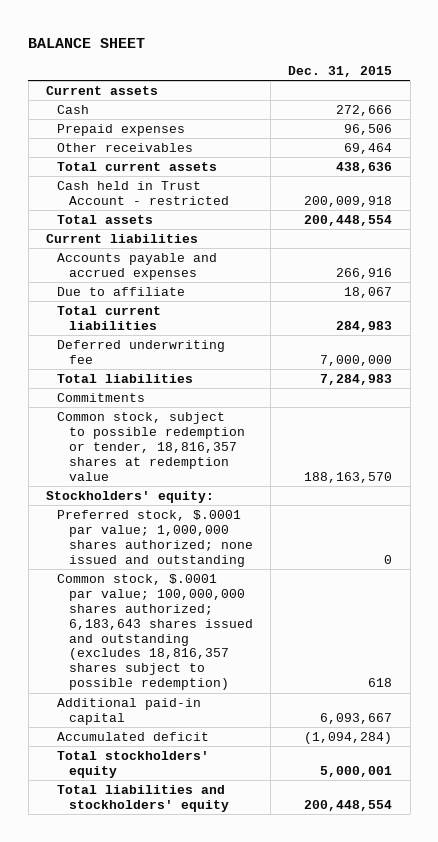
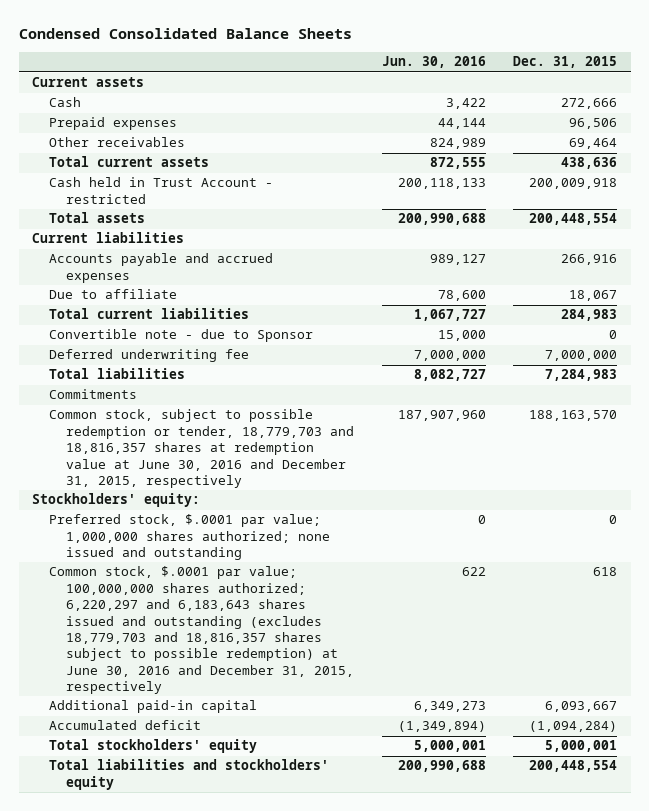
- BALANCE SHEET
+ Condensed Consolidated Balance Sheets
- | Dec. 31, 2015
+ | Jun. 30, 2016 | Dec. 31, 2015
+ Convertible note - due to Sponsor | 15,000 | 0
- Common stock, subject to possible redemption or tender, 18,816,357 shares at redemption value | 188,163,570
+ Common stock, subject to possible redemption or tender, 18,779,703 and 18,816,357 shares at redemption value at June 30, 2016 and December 31, 2015, respectively | 187,907,960 | 188,163,570
- Common stock, $.0001 par value; 100,000,000 shares authorized; 6,183,643 shares issued and outstanding (excludes 18,816,357 shares subject to possible redemption) | 618
+ Common stock, $.0001 par value; 100,000,000 shares authorized; 6,220,297 and 6,183,643 shares issued and outstanding (excludes 18,779,703 and 18,816,357 shares subject to possible redemption) at June 30, 2016 and December 31, 2015, respectively | 622 | 618

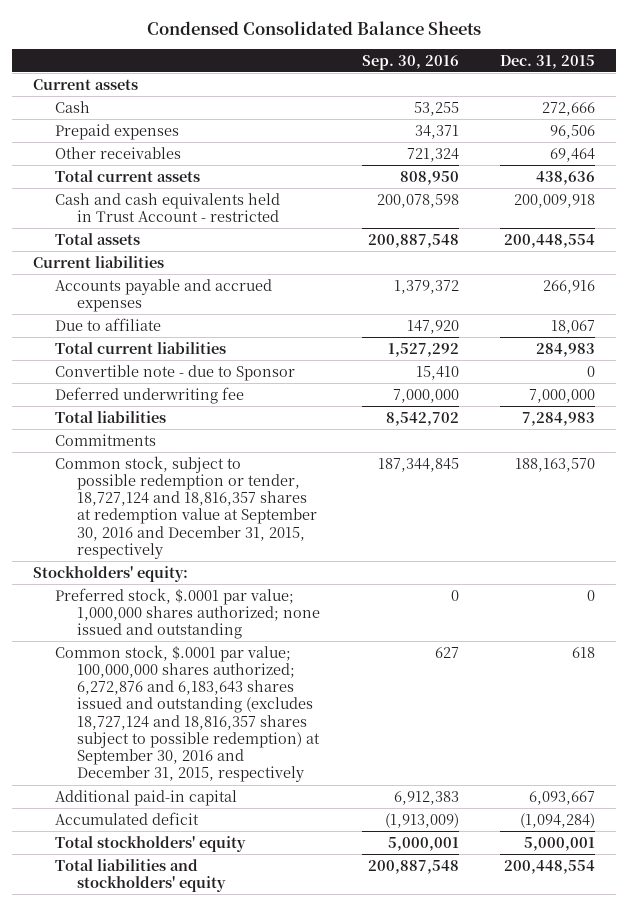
- | Jun. 30, 2016 | Dec. 31, 2015
+ | Sep. 30, 2016 | Dec. 31, 2015
- Cash held in Trust Account - restricted | 200,118,133 | 200,009,918
+ Cash and cash equivalents held in Trust Account - restricted | 200,078,598 | 200,009,918
- Common stock, subject to possible redemption or tender, 18,779,703 and 18,816,357 shares at redemption value at June 30, 2016 and December 31, 2015, respectively | 187,907,960 | 188,163,570
+ Common stock, subject to possible redemption or tender, 18,727,124 and 18,816,357 shares at redemption value at September 30, 2016 and December 31, 2015, respectively | 187,344,845 | 188,163,570
- Common stock, $.0001 par value; 100,000,000 shares authorized; 6,220,297 and 6,183,643 shares issued and outstanding (excludes 18,779,703 and 18,816,357 shares subject to possible redemption) at June 30, 2016 and December 31, 2015, respectively | 622 | 618
+ Common stock, $.0001 par value; 100,000,000 shares authorized; 6,272,876 and 6,183,643 shares issued and outstanding (excludes 18,727,124 and 18,816,357 shares subject to possible redemption) at September 30, 2016 and December 31, 2015, respectively | 627 | 618

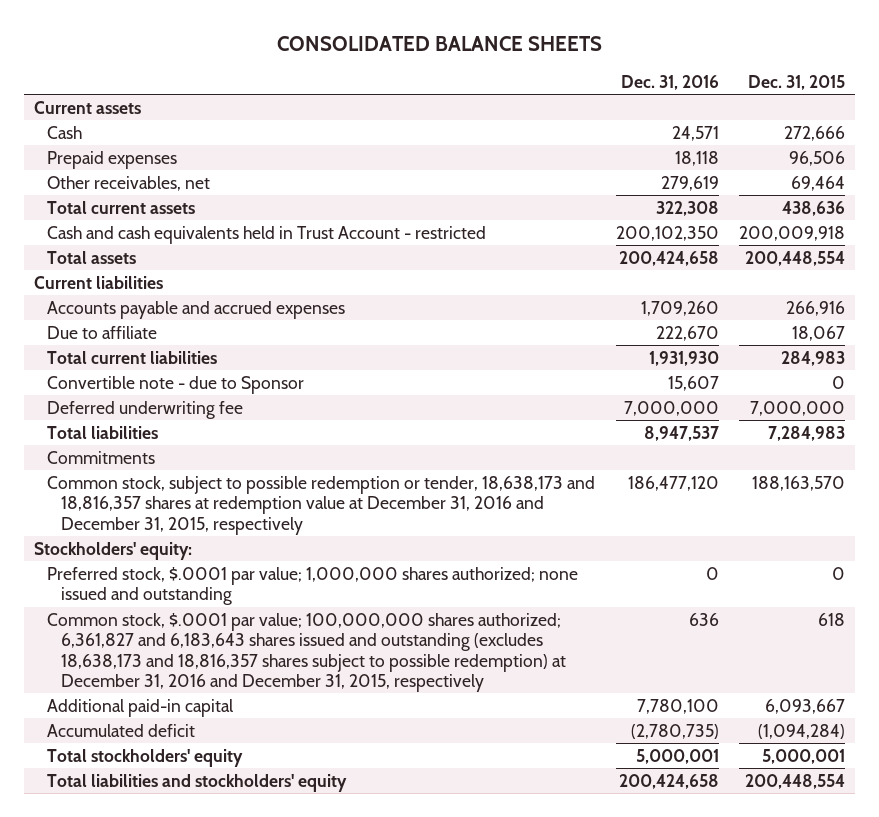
- Condensed Consolidated Balance Sheets
+ CONSOLIDATED BALANCE SHEETS
- | Sep. 30, 2016 | Dec. 31, 2015
+ | Dec. 31, 2016 | Dec. 31, 2015
- Other receivables | 721,324 | 69,464
+ Other receivables, net | 279,619 | 69,464
- Common stock, subject to possible redemption or tender, 18,727,124 and 18,816,357 shares at redemption value at September 30, 2016 and December 31, 2015, respectively | 187,344,845 | 188,163,570
+ Common stock, subject to possible redemption or tender, 18,638,173 and 18,816,357 shares at redemption value at December 31, 2016 and December 31, 2015, respectively | 186,477,120 | 188,163,570
- Common stock, $.0001 par value; 100,000,000 shares authorized; 6,272,876 and 6,183,643 shares issued and outstanding (excludes 18,727,124 and 18,816,357 shares subject to possible redemption) at September 30, 2016 and December 31, 2015, respectively | 627 | 618
+ Common stock, $.0001 par value; 100,000,000 shares authorized; 6,361,827 and 6,183,643 shares issued and outstanding (excludes 18,638,173 and 18,816,357 shares subject to possible redemption) at December 31, 2016 and December 31, 2015, respectively | 636 | 618

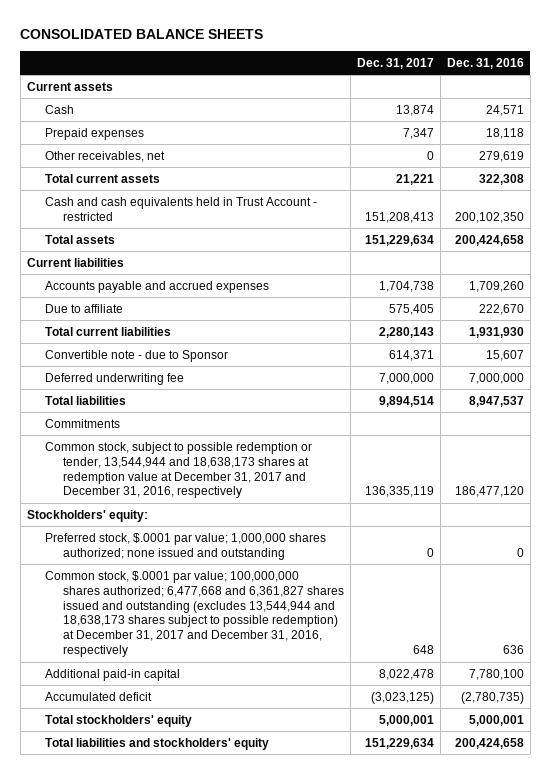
- | Dec. 31, 2016 | Dec. 31, 2015
+ | Dec. 31, 2017 | Dec. 31, 2016
- Common stock, subject to possible redemption or tender, 18,638,173 and 18,816,357 shares at redemption value at December 31, 2016 and December 31, 2015, respectively | 186,477,120 | 188,163,570
+ Common stock, subject to possible redemption or tender, 13,544,944 and 18,638,173 shares at redemption value at December 31, 2017 and December 31, 2016, respectively | 136,335,119 | 186,477,120
- Common stock, $.0001 par value; 100,000,000 shares authorized; 6,361,827 and 6,183,643 shares issued and outstanding (excludes 18,638,173 and 18,816,357 shares subject to possible redemption) at December 31, 2016 and December 31, 2015, respectively | 636 | 618
+ Common stock, $.0001 par value; 100,000,000 shares authorized; 6,477,668 and 6,361,827 shares issued and outstanding (excludes 13,544,944 and 18,638,173 shares subject to possible redemption) at December 31, 2017 and December 31, 2016, respectively | 648 | 636

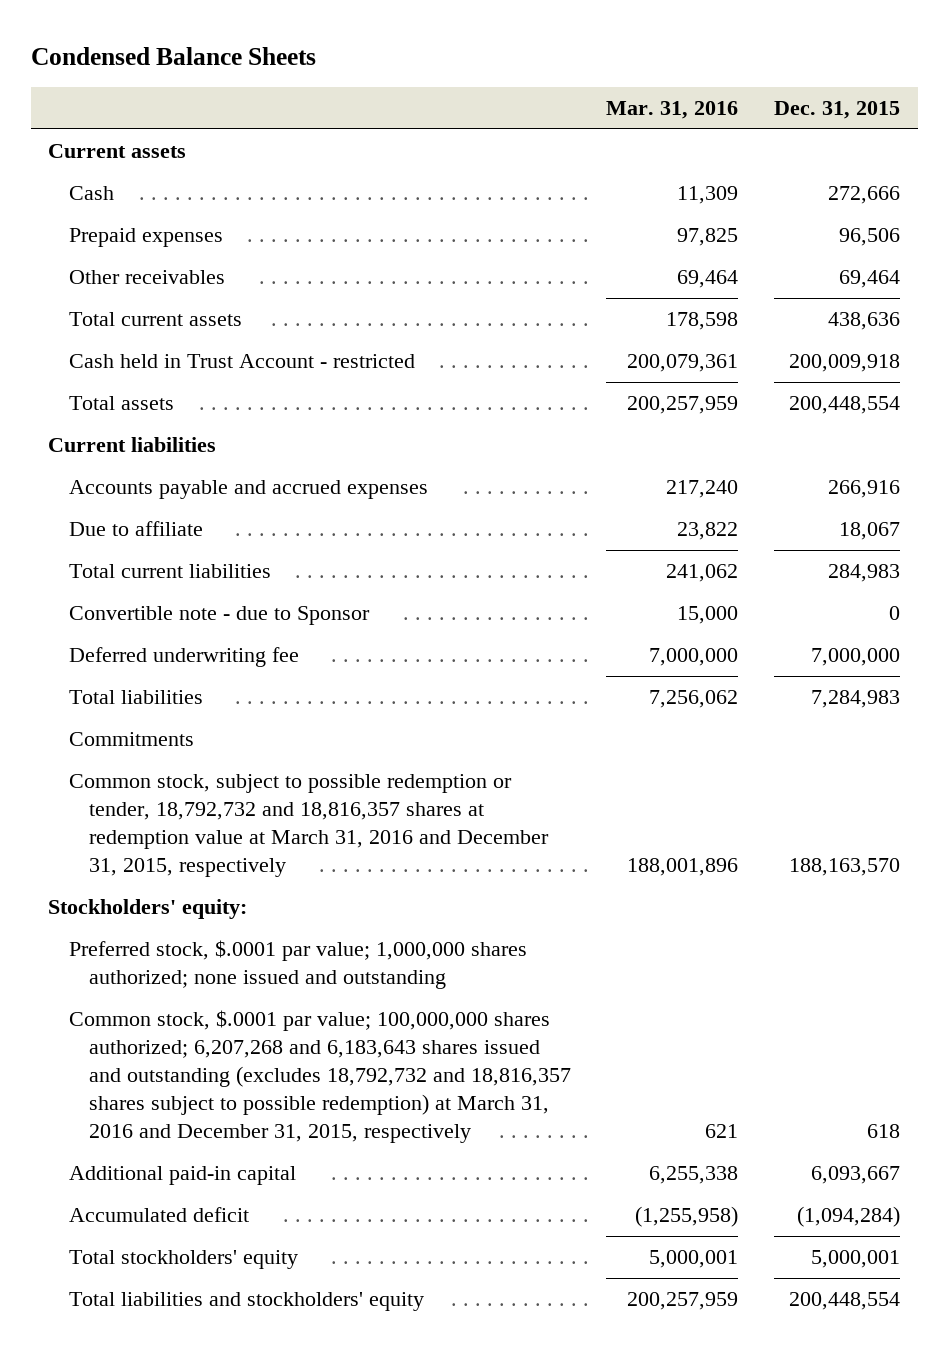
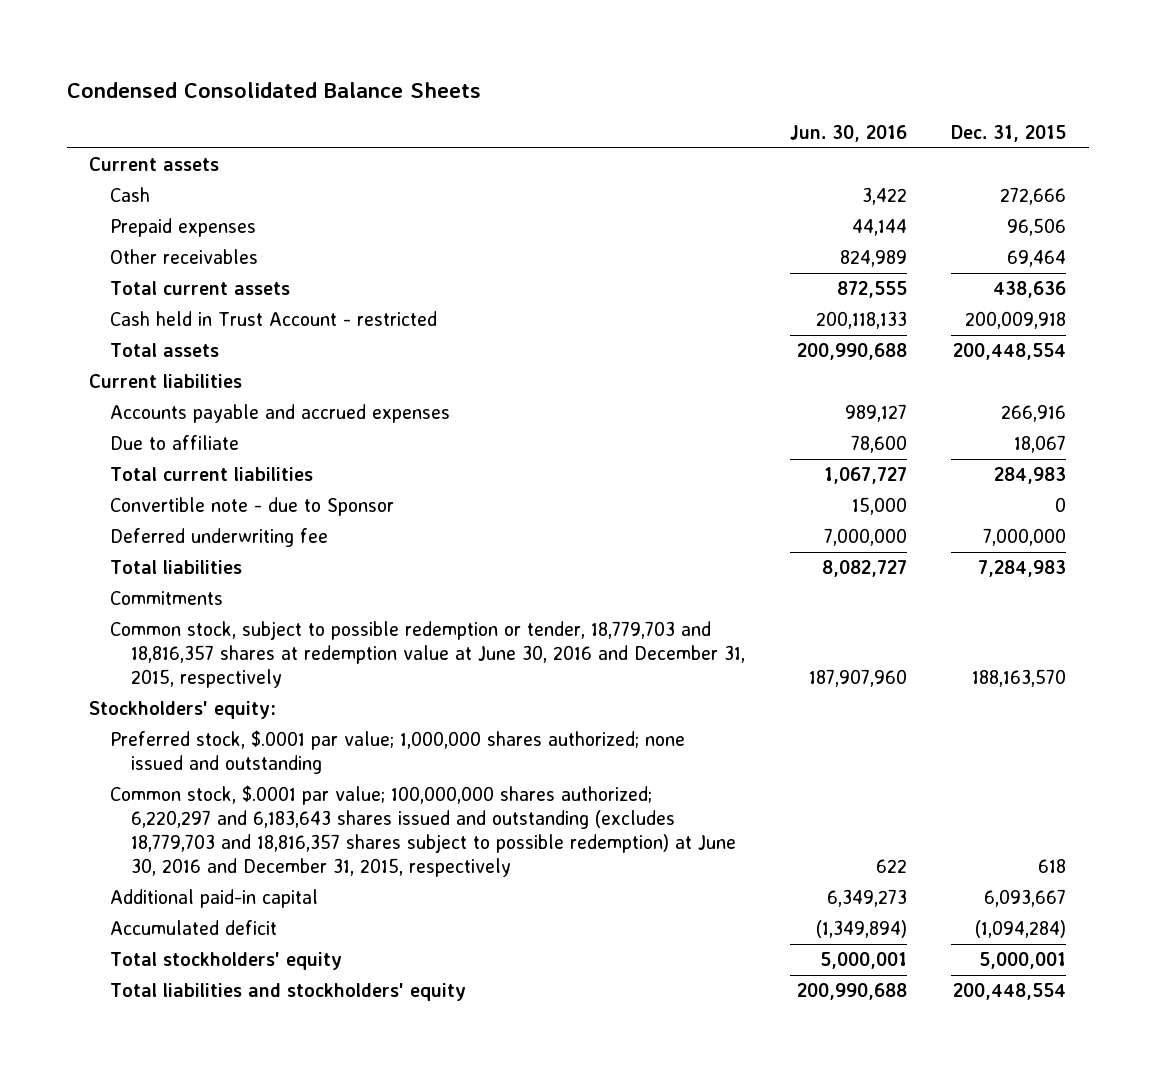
- Condensed Balance Sheets
+ Condensed Consolidated Balance Sheets
- | Mar. 31, 2016 | Dec. 31, 2015
+ | Jun. 30, 2016 | Dec. 31, 2015
- Common stock, subject to possible redemption or tender, 18,792,732 and 18,816,357 shares at redemption value at March 31, 2016 and December 31, 2015, respectively | 188,001,896 | 188,163,570
+ Common stock, subject to possible redemption or tender, 18,779,703 and 18,816,357 shares at redemption value at June 30, 2016 and December 31, 2015, respectively | 187,907,960 | 188,163,570
- Common stock, $.0001 par value; 100,000,000 shares authorized; 6,207,268 and 6,183,643 shares issued and outstanding (excludes 18,792,732 and 18,816,357 shares subject to possible redemption) at March 31, 2016 and December 31, 2015, respectively | 621 | 618
+ Common stock, $.0001 par value; 100,000,000 shares authorized; 6,220,297 and 6,183,643 shares issued and outstanding (excludes 18,779,703 and 18,816,357 shares subject to possible redemption) at June 30, 2016 and December 31, 2015, respectively | 622 | 618

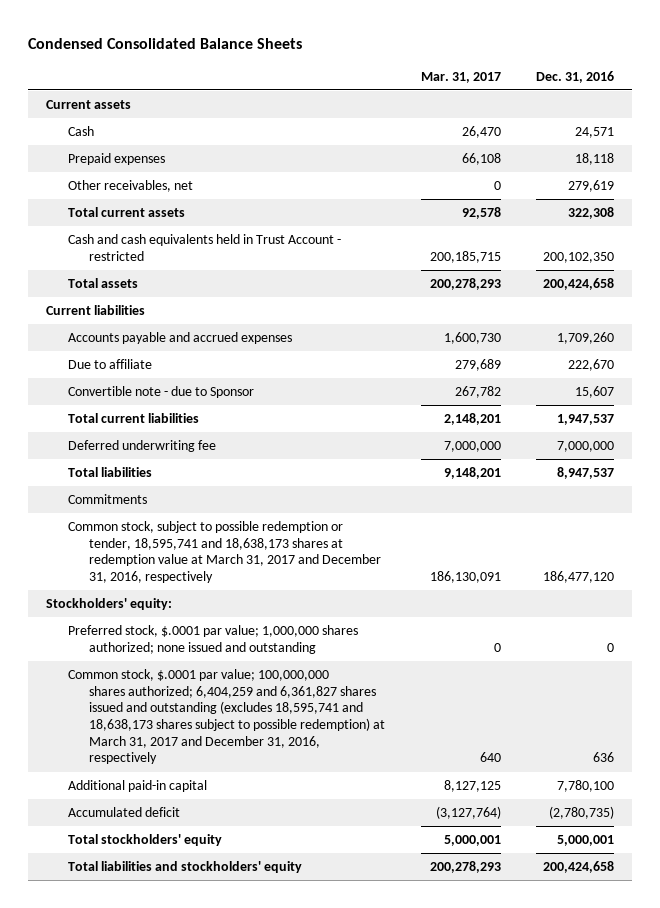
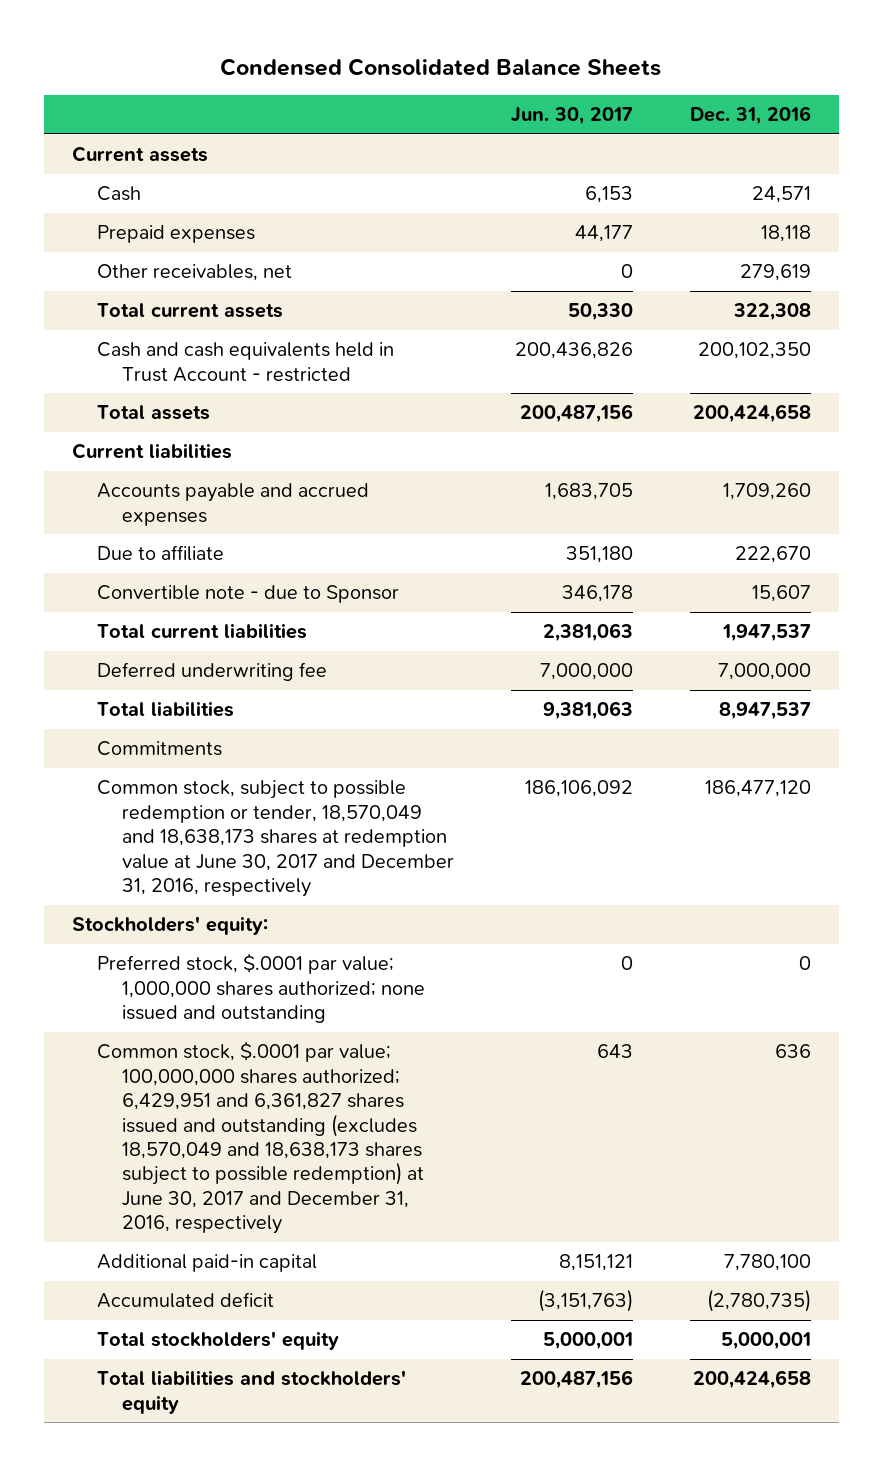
- | Mar. 31, 2017 | Dec. 31, 2016
+ | Jun. 30, 2017 | Dec. 31, 2016
- Common stock, subject to possible redemption or tender, 18,595,741 and 18,638,173 shares at redemption value at March 31, 2017 and December 31, 2016, respectively | 186,130,091 | 186,477,120
+ Common stock, subject to possible redemption or tender, 18,570,049 and 18,638,173 shares at redemption value at June 30, 2017 and December 31, 2016, respectively | 186,106,092 | 186,477,120
- Common stock, $.0001 par value; 100,000,000 shares authorized; 6,404,259 and 6,361,827 shares issued and outstanding (excludes 18,595,741 and 18,638,173 shares subject to possible redemption) at March 31, 2017 and December 31, 2016, respectively | 640 | 636
+ Common stock, $.0001 par value; 100,000,000 shares authorized; 6,429,951 and 6,361,827 shares issued and outstanding (excludes 18,570,049 and 18,638,173 shares subject to possible redemption) at June 30, 2017 and December 31, 2016, respectively | 643 | 636

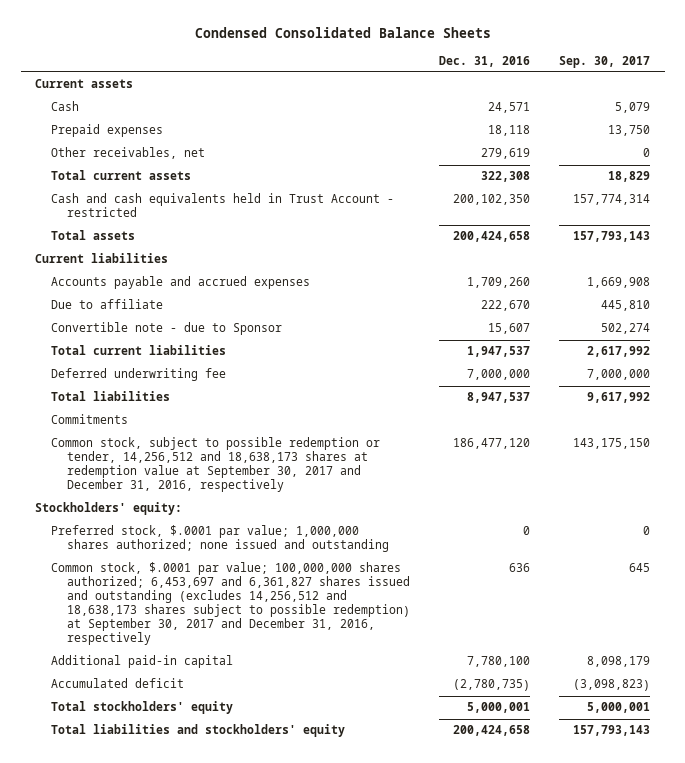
- | Jun. 30, 2017 | Dec. 31, 2016
+ | Dec. 31, 2016 | Sep. 30, 2017
- Common stock, subject to possible redemption or tender, 18,570,049 and 18,638,173 shares at redemption value at June 30, 2017 and December 31, 2016, respectively | 186,106,092 | 186,477,120
+ Common stock, subject to possible redemption or tender, 14,256,512 and 18,638,173 shares at redemption value at September 30, 2017 and December 31, 2016, respectively | 186,477,120 | 143,175,150
- Common stock, $.0001 par value; 100,000,000 shares authorized; 6,429,951 and 6,361,827 shares issued and outstanding (excludes 18,570,049 and 18,638,173 shares subject to possible redemption) at June 30, 2017 and December 31, 2016, respectively | 643 | 636
+ Common stock, $.0001 par value; 100,000,000 shares authorized; 6,453,697 and 6,361,827 shares issued and outstanding (excludes 14,256,512 and 18,638,173 shares subject to possible redemption) at September 30, 2017 and December 31, 2016, respectively | 636 | 645

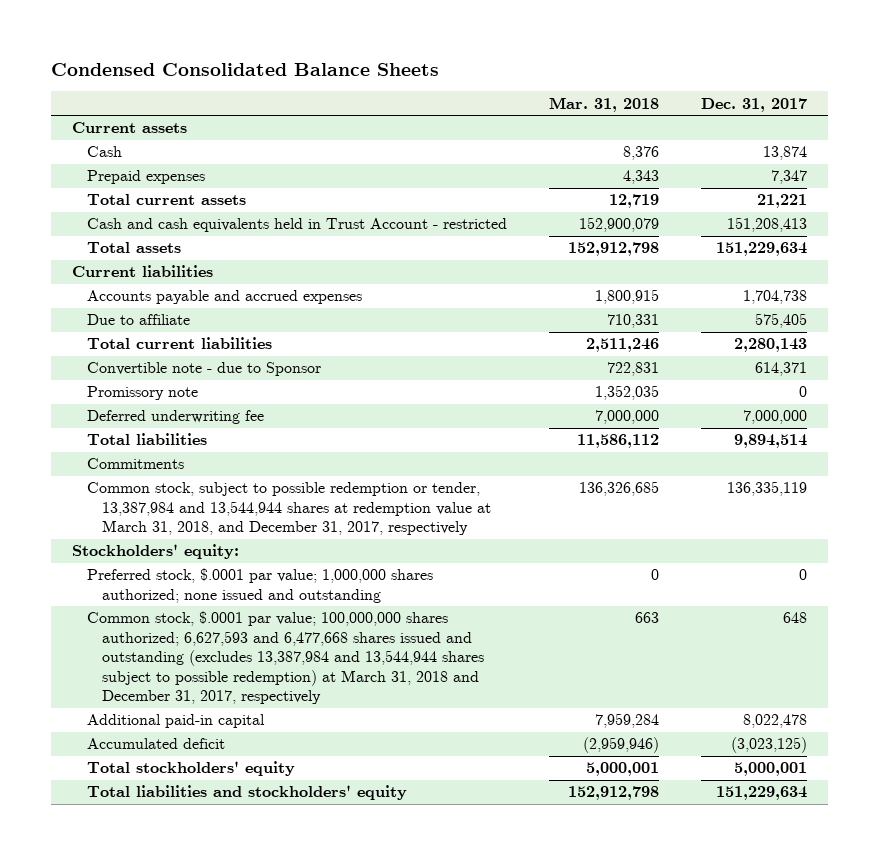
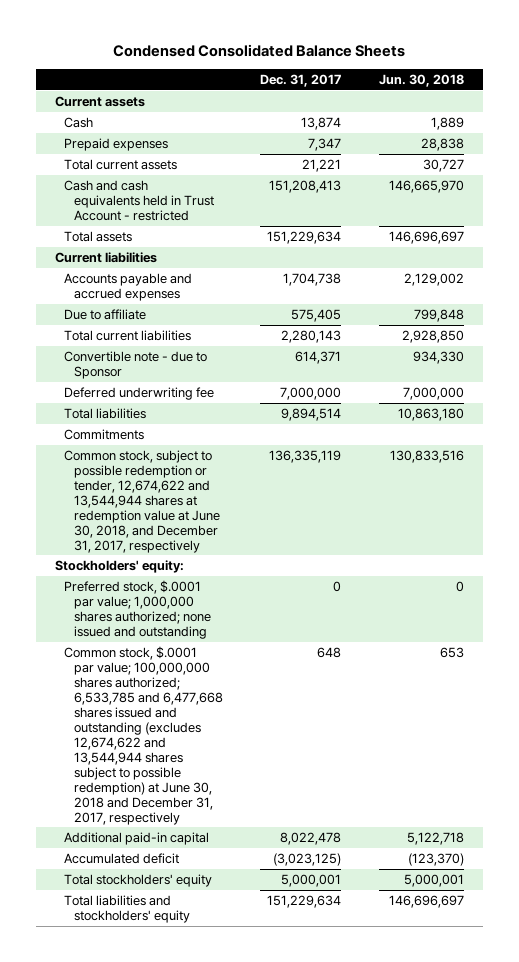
- | Mar. 31, 2018 | Dec. 31, 2017
+ | Dec. 31, 2017 | Jun. 30, 2018
- Promissory note | 1,352,035 | 0
- Common stock, subject to possible redemption or tender, 13,387,984 and 13,544,944 shares at redemption value at March 31, 2018, and December 31, 2017, respectively | 136,326,685 | 136,335,119
+ Common stock, subject to possible redemption or tender, 12,674,622 and 13,544,944 shares at redemption value at June 30, 2018, and December 31, 2017, respectively | 136,335,119 | 130,833,516
- Common stock, $.0001 par value; 100,000,000 shares authorized; 6,627,593 and 6,477,668 shares issued and outstanding (excludes 13,387,984 and 13,544,944 shares subject to possible redemption) at March 31, 2018 and December 31, 2017, respectively | 663 | 648
+ Common stock, $.0001 par value; 100,000,000 shares authorized; 6,533,785 and 6,477,668 shares issued and outstanding (excludes 12,674,622 and 13,544,944 shares subject to possible redemption) at June 30, 2018 and December 31, 2017, respectively | 648 | 653

